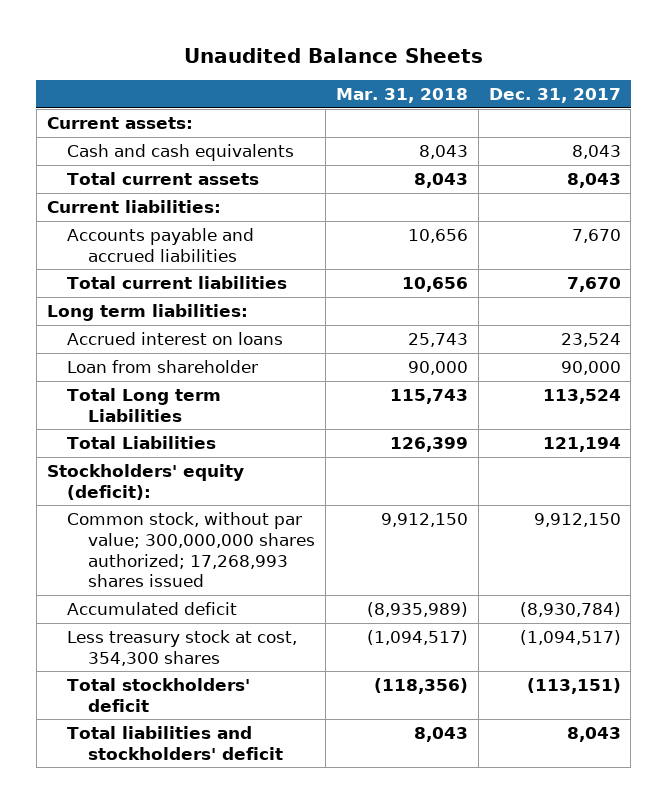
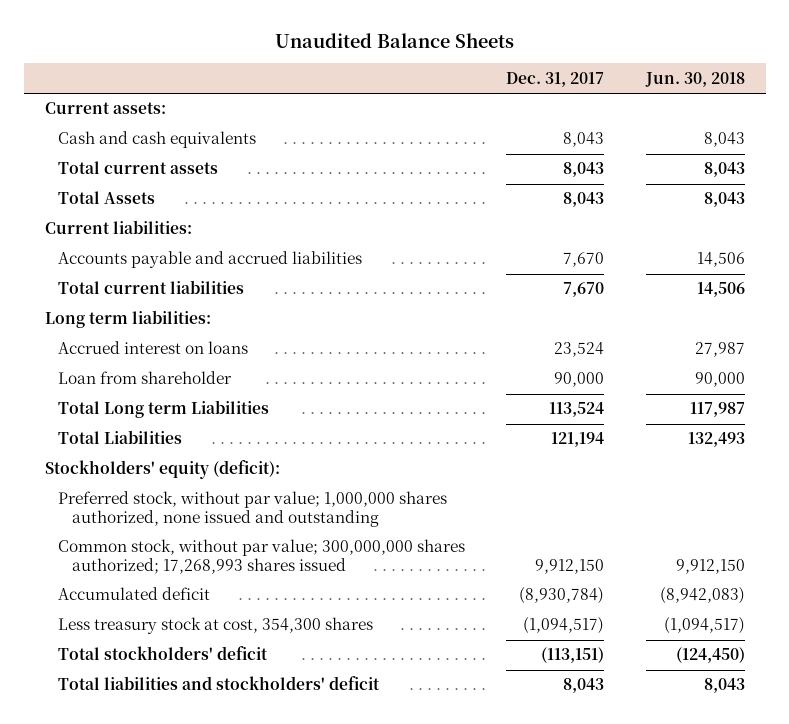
- | Mar. 31, 2018 | Dec. 31, 2017
+ | Dec. 31, 2017 | Jun. 30, 2018
+ Total Assets | 8,043 | 8,043
+ Preferred stock, without par value; 1,000,000 shares authorized, none issued and outstanding

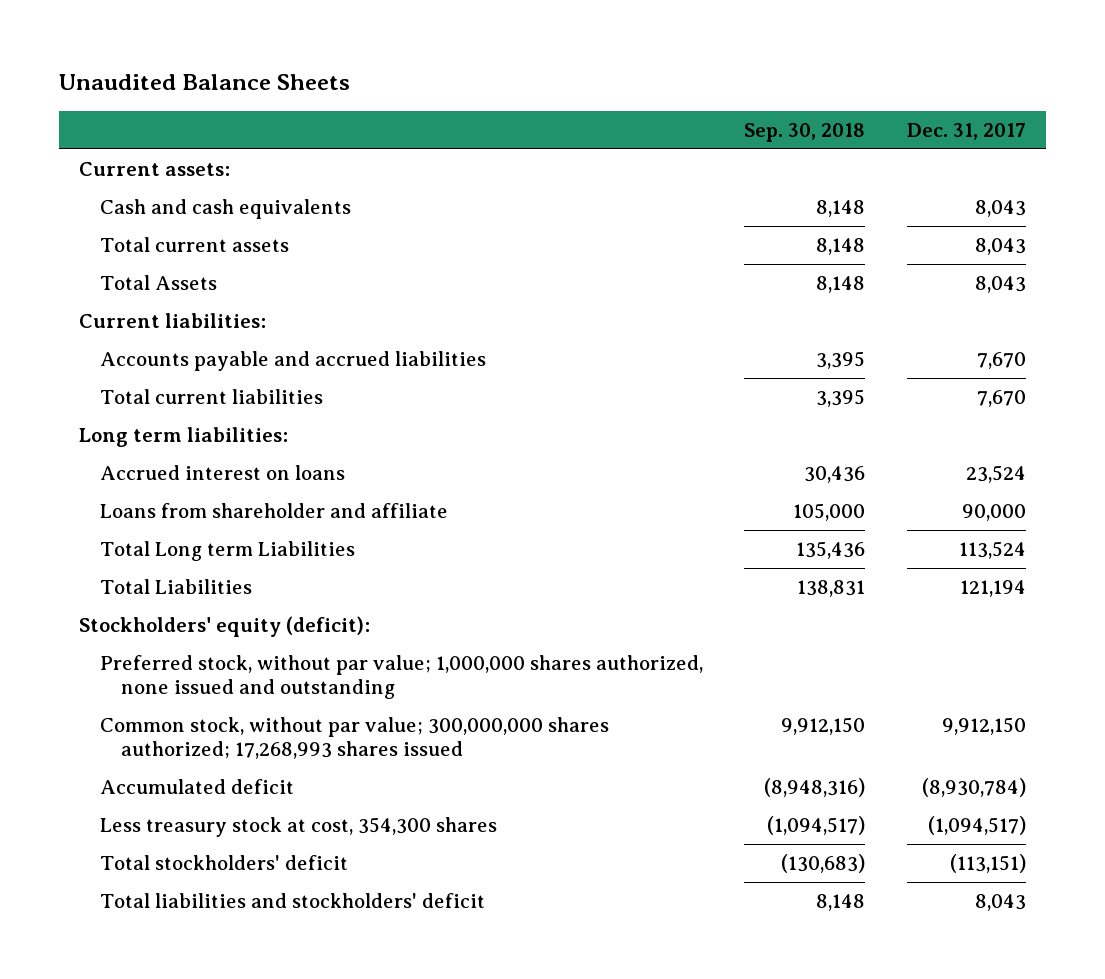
- | Dec. 31, 2017 | Jun. 30, 2018
+ | Sep. 30, 2018 | Dec. 31, 2017
- Loan from shareholder | 90,000 | 90,000
+ Loans from shareholder and affiliate | 105,000 | 90,000

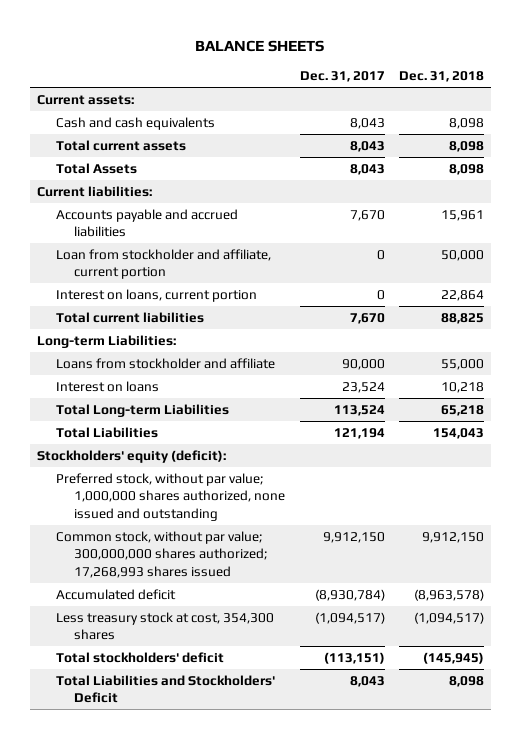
- Unaudited Balance Sheets
+ BALANCE SHEETS
- | Sep. 30, 2018 | Dec. 31, 2017
+ | Dec. 31, 2017 | Dec. 31, 2018
+ Loan from stockholder and affiliate, current portion | 0 | 50,000
+ Interest on loans, current portion | 0 | 22,864
- Long term liabilities:
- Accrued interest on loans | 30,436 | 23,524
- Loans from shareholder and affiliate | 105,000 | 90,000
- Total Long term Liabilities | 135,436 | 113,524
+ Long-term Liabilities:
+ Loans from stockholder and affiliate | 90,000 | 55,000
+ Interest on loans | 23,524 | 10,218
+ Total Long-term Liabilities | 113,524 | 65,218
- Total liabilities and stockholders' deficit | 8,148 | 8,043
+ Total Liabilities and Stockholders' Deficit | 8,043 | 8,098

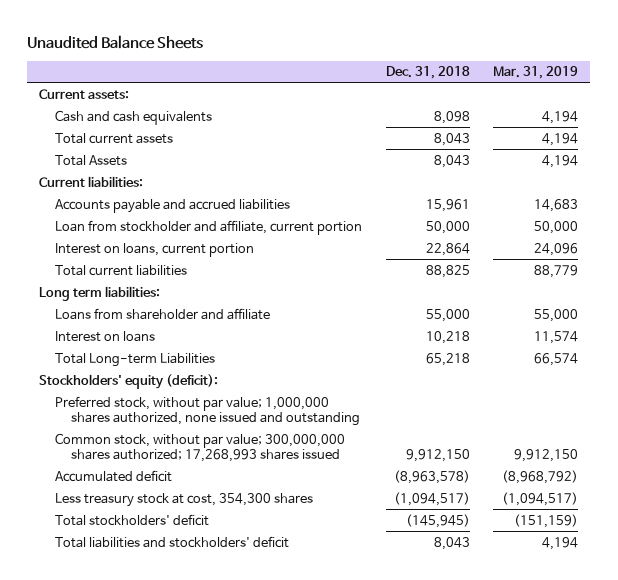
- BALANCE SHEETS
+ Unaudited Balance Sheets
- | Dec. 31, 2017 | Dec. 31, 2018
+ | Dec. 31, 2018 | Mar. 31, 2019
- Total current assets | 8,043 | 8,098
- Total Assets | 8,043 | 8,098
+ Total current assets | 8,043 | 4,194
+ Total Assets | 8,043 | 4,194
- Long-term Liabilities:
- Loans from stockholder and affiliate | 90,000 | 55,000
+ Long term liabilities:
+ Loans from shareholder and affiliate | 55,000 | 55,000
- Total Liabilities | 121,194 | 154,043
- Total Liabilities and Stockholders' Deficit | 8,043 | 8,098
+ Total liabilities and stockholders' deficit | 8,043 | 4,194

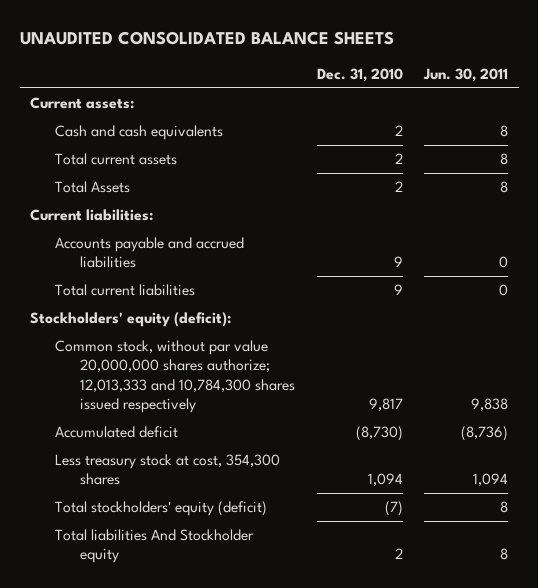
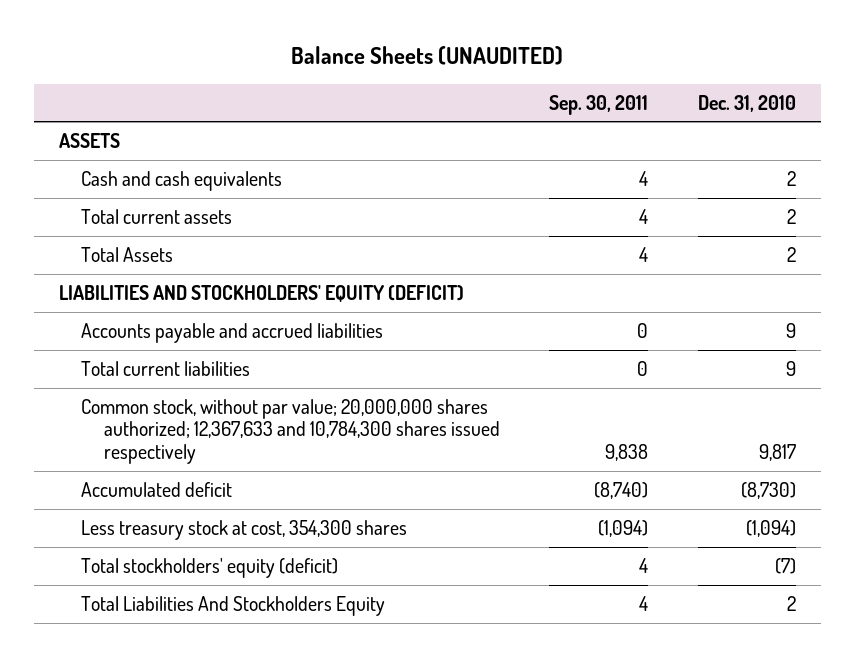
- UNAUDITED CONSOLIDATED BALANCE SHEETS
+ Balance Sheets (UNAUDITED)
- | Dec. 31, 2010 | Jun. 30, 2011
+ | Sep. 30, 2011 | Dec. 31, 2010
- Current assets:
+ ASSETS
- Current liabilities:
+ LIABILITIES AND STOCKHOLDERS' EQUITY (DEFICIT)
- Stockholders' equity (deficit):
- Common stock, without par value 20,000,000 shares authorize; 12,013,333 and 10,784,300 shares issued respectively | 9,817 | 9,838
+ Common stock, without par value; 20,000,000 shares authorized; 12,367,633 and 10,784,300 shares issued respectively | 9,838 | 9,817
- Less treasury stock at cost, 354,300 shares | 1,094 | 1,094
+ Less treasury stock at cost, 354,300 shares | (1,094) | (1,094)
- Total liabilities And Stockholder equity | 2 | 8
+ Total Liabilities And Stockholders Equity | 4 | 2

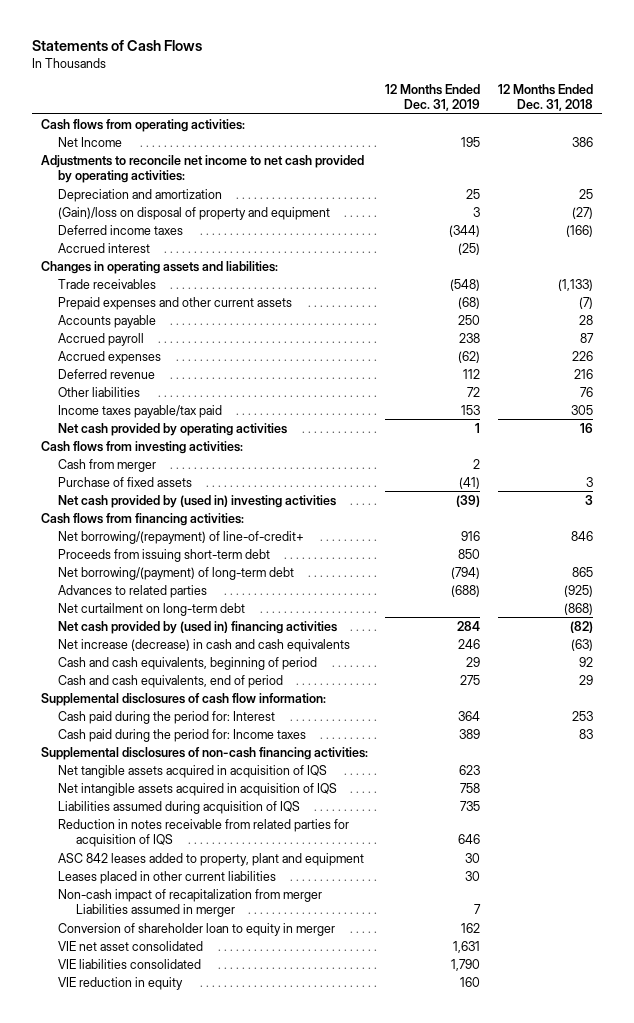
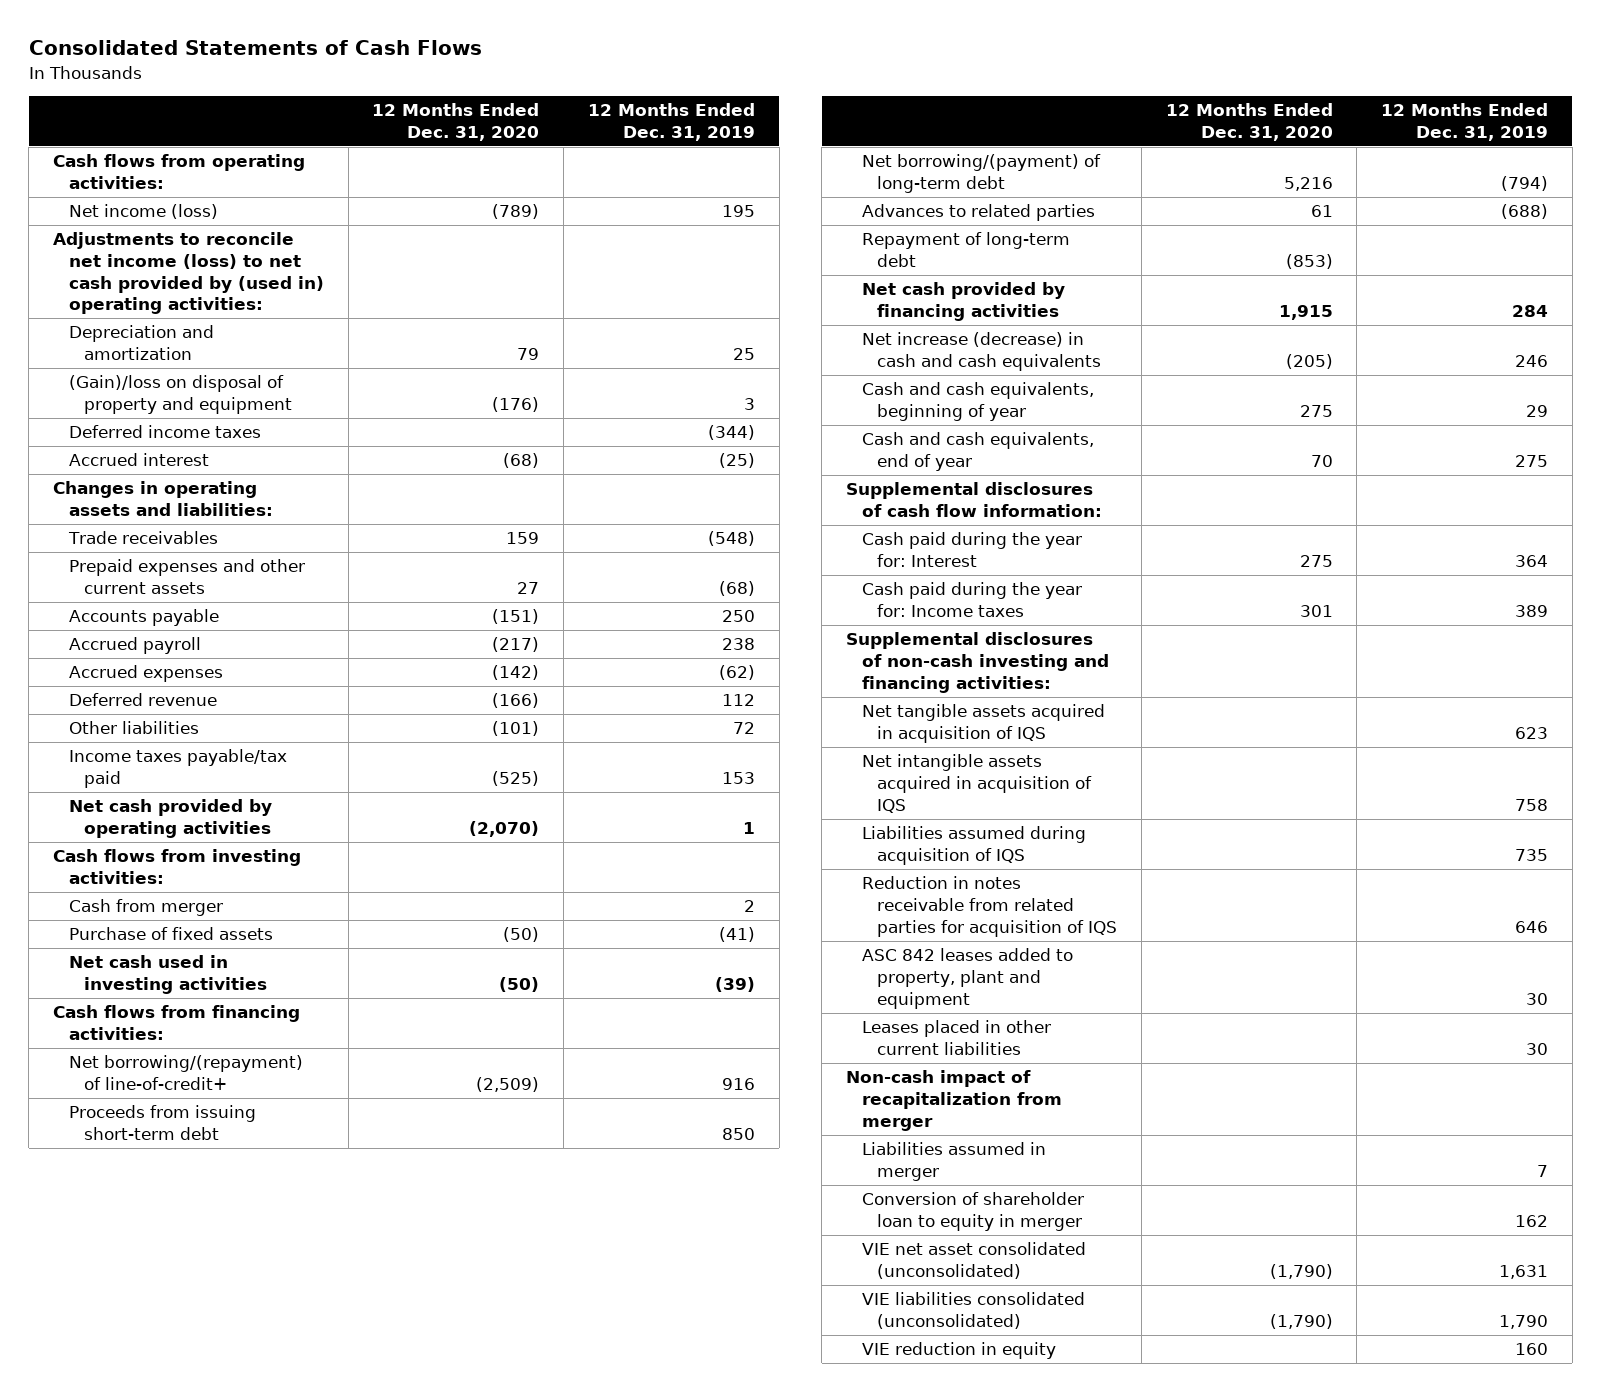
- Statements of Cash Flows
+ Consolidated Statements of Cash Flows
- | 12 Months Ended Dec. 31, 2019 | 12 Months Ended Dec. 31, 2018
+ | 12 Months Ended Dec. 31, 2020 | 12 Months Ended Dec. 31, 2019
- Net Income | 195 | 386
- Adjustments to reconcile net income to net cash provided by operating activities:
+ Net income (loss) | (789) | 195
+ Adjustments to reconcile net income (loss) to net cash provided by (used in) operating activities:
- Net cash provided by (used in) investing activities | (39) | 3
+ Net cash used in investing activities | (50) | (39)
- Net curtailment on long-term debt | | (868)
- Net cash provided by (used in) financing activities | 284 | (82)
+ Repayment of long-term debt | (853) |
+ Net cash provided by financing activities | 1,915 | 284
- Cash and cash equivalents, beginning of period | 29 | 92
- Cash and cash equivalents, end of period | 275 | 29
+ Cash and cash equivalents, beginning of year | 275 | 29
+ Cash and cash equivalents, end of year | 70 | 275
- Cash paid during the period for: Interest | 364 | 253
- Cash paid during the period for: Income taxes | 389 | 83
- Supplemental disclosures of non-cash financing activities:
+ Cash paid during the year for: Interest | 275 | 364
+ Cash paid during the year for: Income taxes | 301 | 389
+ Supplemental disclosures of non-cash investing and financing activities:
- Non-cash impact of recapitalization from merger Liabilities assumed in merger | 7 |
+ Non-cash impact of recapitalization from merger
+ Liabilities assumed in merger | | 7
- VIE net asset consolidated | 1,631 |
- VIE liabilities consolidated | 1,790 |
+ VIE net asset consolidated (unconsolidated) | (1,790) | 1,631
+ VIE liabilities consolidated (unconsolidated) | (1,790) | 1,790

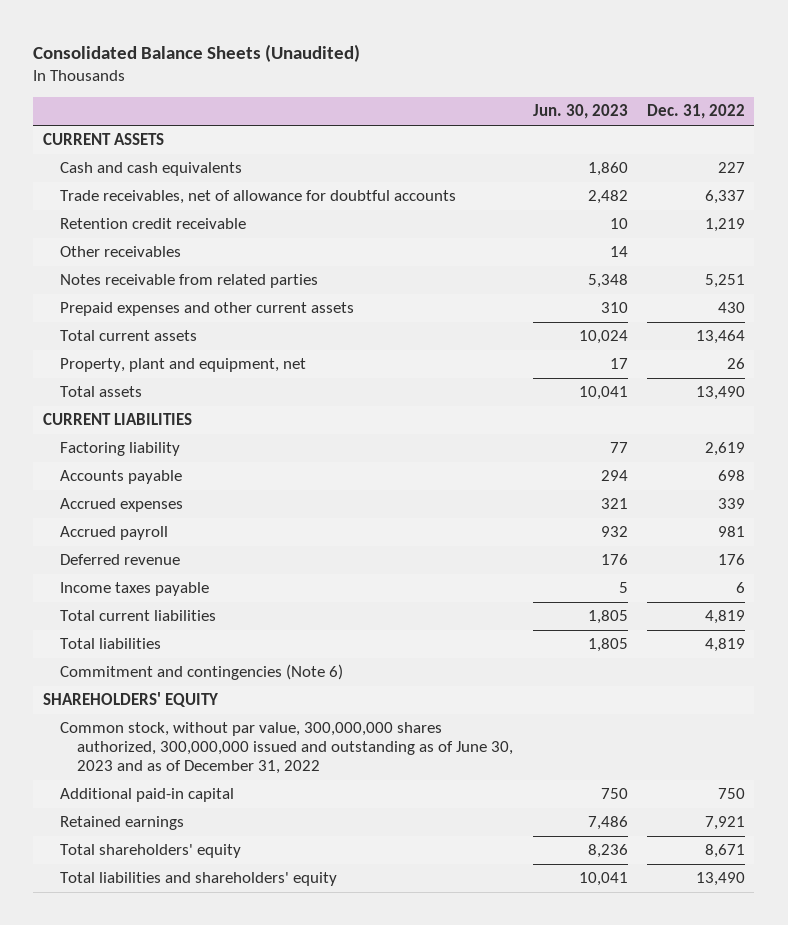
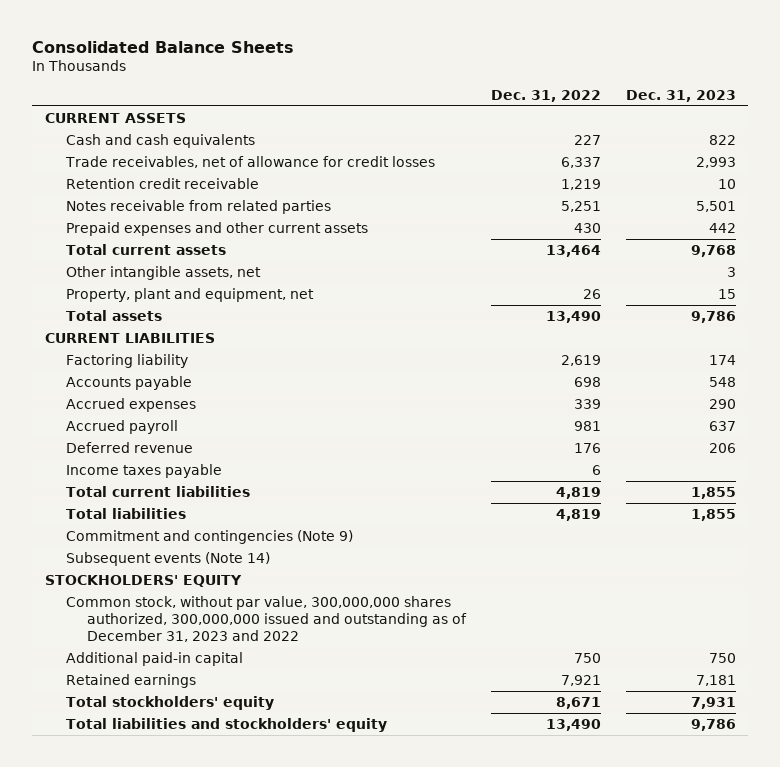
- Consolidated Balance Sheets (Unaudited)
+ Consolidated Balance Sheets
- | Jun. 30, 2023 | Dec. 31, 2022
+ | Dec. 31, 2022 | Dec. 31, 2023
- Trade receivables, net of allowance for doubtful accounts | 2,482 | 6,337
+ Trade receivables, net of allowance for credit losses | 6,337 | 2,993
- Other receivables | 14 |
+ Other intangible assets, net | | 3
- Commitment and contingencies (Note 6)
- SHAREHOLDERS' EQUITY
- Common stock, without par value, 300,000,000 shares authorized, 300,000,000 issued and outstanding as of June 30, 2023 and as of December 31, 2022
+ Commitment and contingencies (Note 9)
+ Subsequent events (Note 14)
+ STOCKHOLDERS' EQUITY
+ Common stock, without par value, 300,000,000 shares authorized, 300,000,000 issued and outstanding as of December 31, 2023 and 2022
- Total shareholders' equity | 8,236 | 8,671
- Total liabilities and shareholders' equity | 10,041 | 13,490
+ Total stockholders' equity | 8,671 | 7,931
+ Total liabilities and stockholders' equity | 13,490 | 9,786

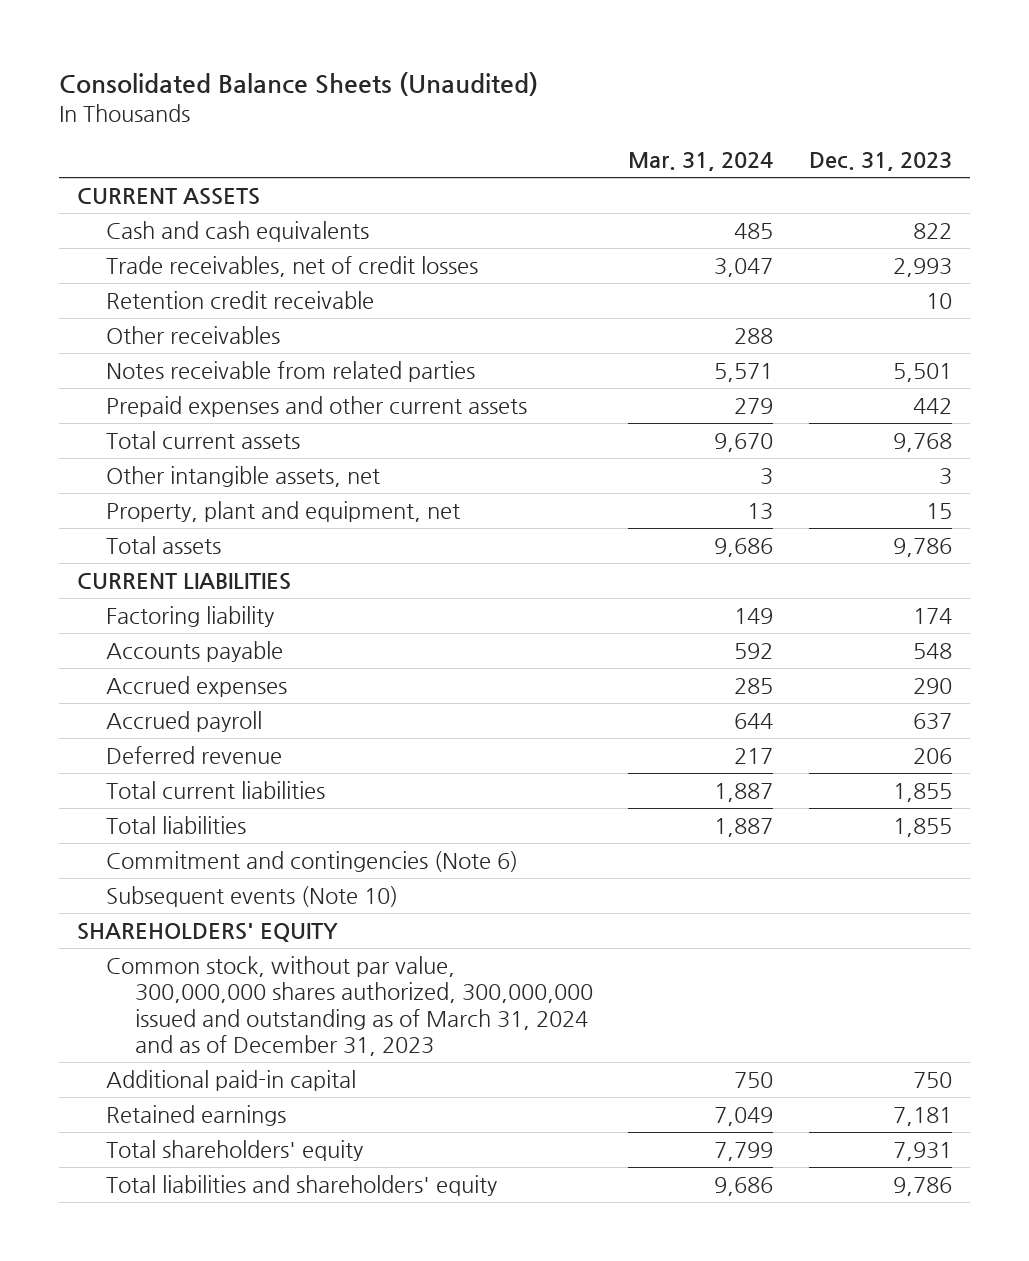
- Consolidated Balance Sheets
+ Consolidated Balance Sheets (Unaudited)
- | Dec. 31, 2022 | Dec. 31, 2023
+ | Mar. 31, 2024 | Dec. 31, 2023
- Trade receivables, net of allowance for credit losses | 6,337 | 2,993
+ Trade receivables, net of credit losses | 3,047 | 2,993
+ Other receivables | 288 |
- Income taxes payable | 6 |
- Commitment and contingencies (Note 9)
- Subsequent events (Note 14)
- STOCKHOLDERS' EQUITY
- Common stock, without par value, 300,000,000 shares authorized, 300,000,000 issued and outstanding as of December 31, 2023 and 2022
+ Commitment and contingencies (Note 6)
+ Subsequent events (Note 10)
+ SHAREHOLDERS' EQUITY
+ Common stock, without par value, 300,000,000 shares authorized, 300,000,000 issued and outstanding as of March 31, 2024 and as of December 31, 2023
- Total stockholders' equity | 8,671 | 7,931
- Total liabilities and stockholders' equity | 13,490 | 9,786
+ Total shareholders' equity | 7,799 | 7,931
+ Total liabilities and shareholders' equity | 9,686 | 9,786

